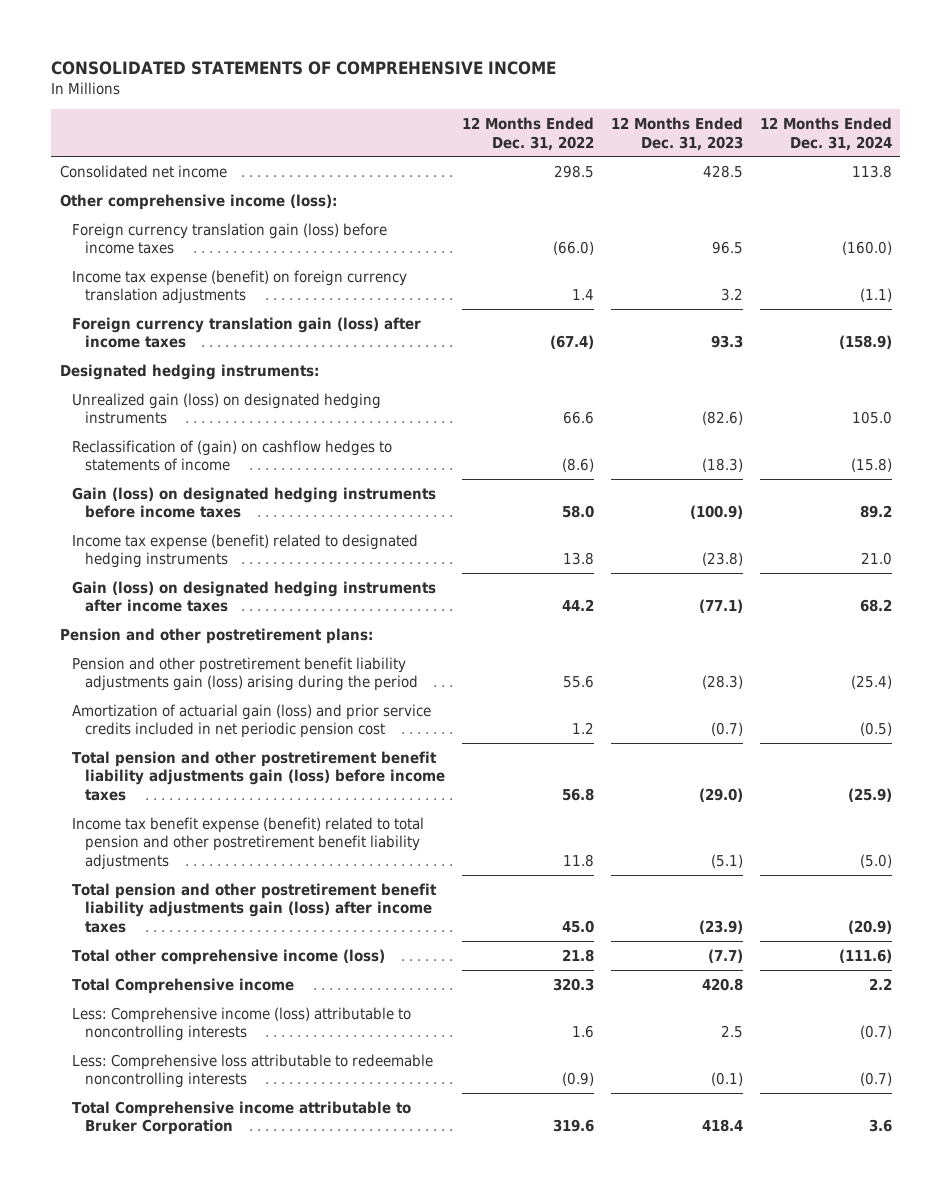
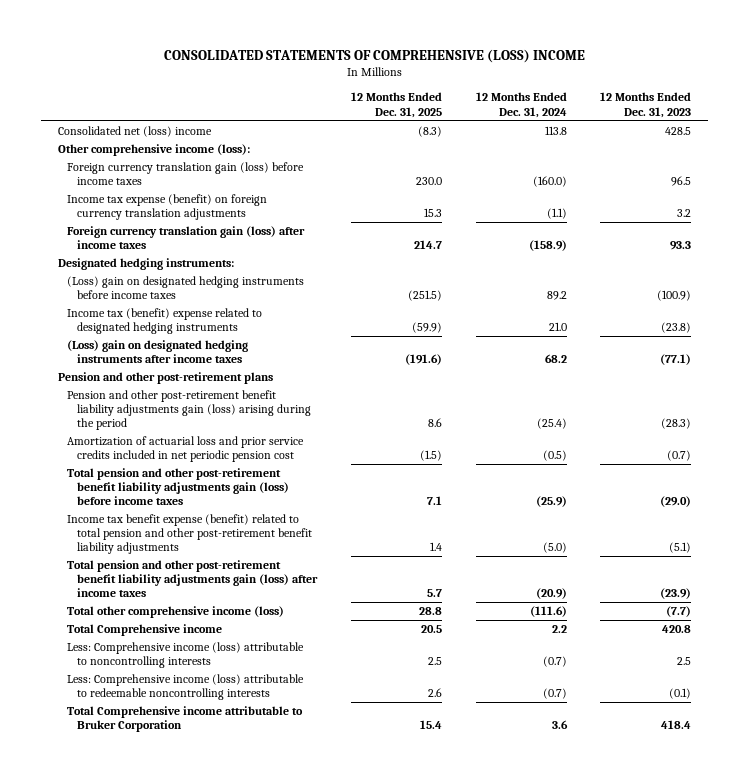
- CONSOLIDATED STATEMENTS OF COMPREHENSIVE INCOME
+ CONSOLIDATED STATEMENTS OF COMPREHENSIVE (LOSS) INCOME
- | 12 Months Ended Dec. 31, 2022 | 12 Months Ended Dec. 31, 2023 | 12 Months Ended Dec. 31, 2024
+ | 12 Months Ended Dec. 31, 2025 | 12 Months Ended Dec. 31, 2024 | 12 Months Ended Dec. 31, 2023
- Consolidated net income | 298.5 | 428.5 | 113.8
+ Consolidated net (loss) income | (8.3) | 113.8 | 428.5
- Unrealized gain (loss) on designated hedging instruments | 66.6 | (82.6) | 105.0
- Reclassification of (gain) on cashflow hedges to statements of income | (8.6) | (18.3) | (15.8)
- Gain (loss) on designated hedging instruments before income taxes | 58.0 | (100.9) | 89.2
- Income tax expense (benefit) related to designated hedging instruments | 13.8 | (23.8) | 21.0
- Gain (loss) on designated hedging instruments after income taxes | 44.2 | (77.1) | 68.2
- Pension and other postretirement plans:
- Pension and other postretirement benefit liability adjustments gain (loss) arising during the period | 55.6 | (28.3) | (25.4)
- Amortization of actuarial gain (loss) and prior service credits included in net periodic pension cost | 1.2 | (0.7) | (0.5)
- Total pension and other postretirement benefit liability adjustments gain (loss) before income taxes | 56.8 | (29.0) | (25.9)
- Income tax benefit expense (benefit) related to total pension and other postretirement benefit liability adjustments | 11.8 | (5.1) | (5.0)
- Total pension and other postretirement benefit liability adjustments gain (loss) after income taxes | 45.0 | (23.9) | (20.9)
+ (Loss) gain on designated hedging instruments before income taxes | (251.5) | 89.2 | (100.9)
+ Income tax (benefit) expense related to designated hedging instruments | (59.9) | 21.0 | (23.8)
+ (Loss) gain on designated hedging instruments after income taxes | (191.6) | 68.2 | (77.1)
+ Pension and other post-retirement plans
+ Pension and other post-retirement benefit liability adjustments gain (loss) arising during the period | 8.6 | (25.4) | (28.3)
+ Amortization of actuarial loss and prior service credits included in net periodic pension cost | (1.5) | (0.5) | (0.7)
+ Total pension and other post-retirement benefit liability adjustments gain (loss) before income taxes | 7.1 | (25.9) | (29.0)
+ Income tax benefit expense (benefit) related to total pension and other post-retirement benefit liability adjustments | 1.4 | (5.0) | (5.1)
+ Total pension and other post-retirement benefit liability adjustments gain (loss) after income taxes | 5.7 | (20.9) | (23.9)
- Less: Comprehensive loss attributable to redeemable noncontrolling interests | (0.9) | (0.1) | (0.7)
+ Less: Comprehensive income (loss) attributable to redeemable noncontrolling interests | 2.6 | (0.7) | (0.1)

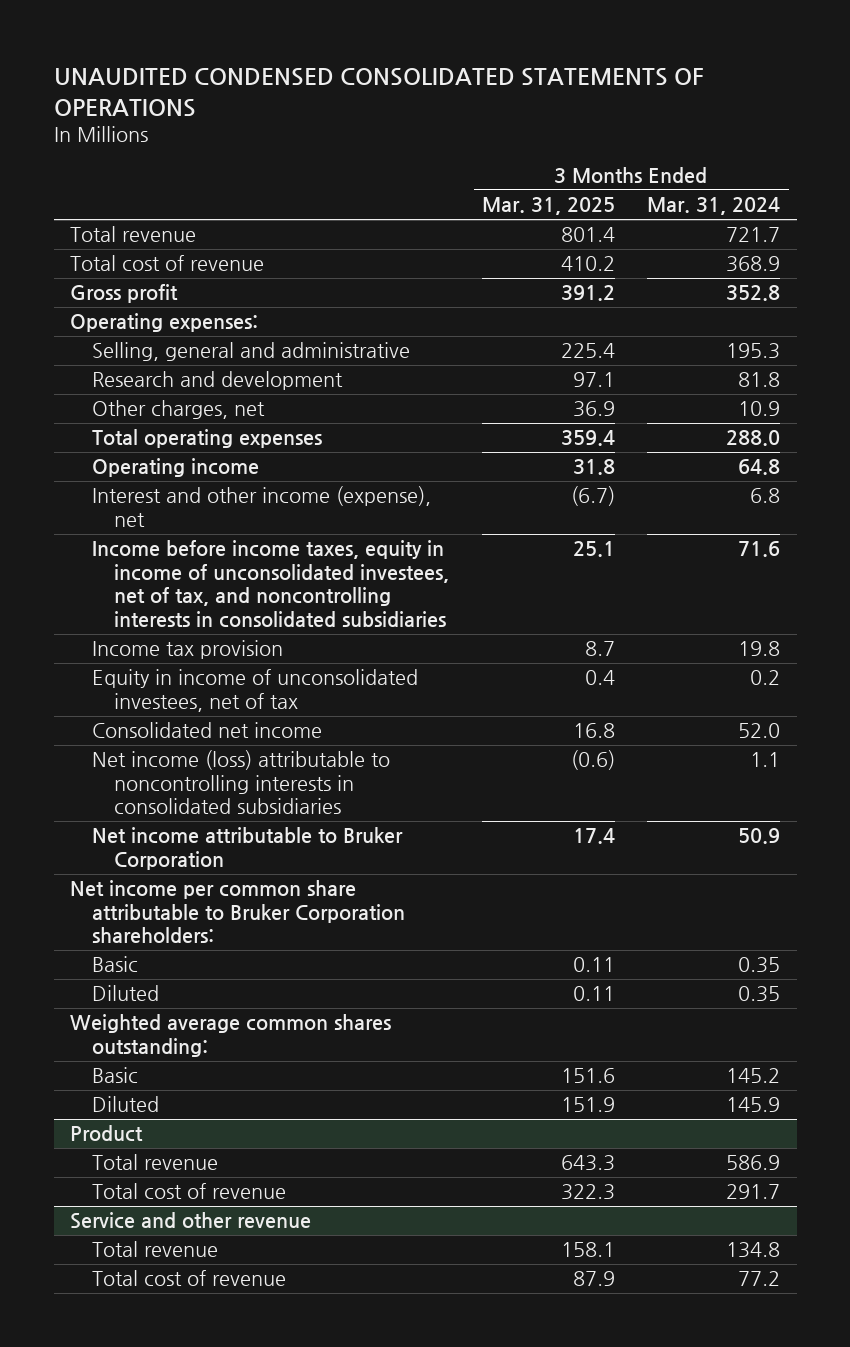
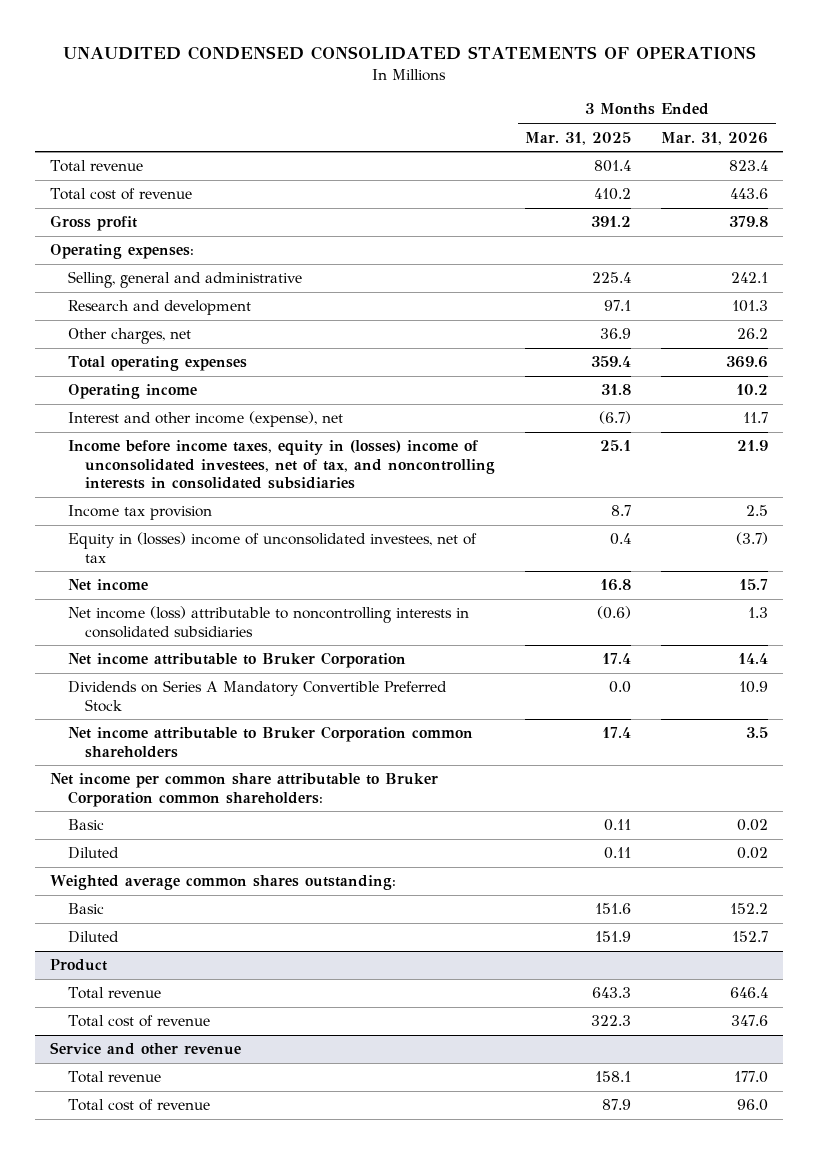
- | 3 Months Ended Mar. 31, 2025 | 3 Months Ended Mar. 31, 2024
+ | 3 Months Ended Mar. 31, 2025 | 3 Months Ended Mar. 31, 2026
- Income before income taxes, equity in income of unconsolidated investees, net of tax, and noncontrolling interests in consolidated subsidiaries | 25.1 | 71.6
+ Income before income taxes, equity in (losses) income of unconsolidated investees, net of tax, and noncontrolling interests in consolidated subsidiaries | 25.1 | 21.9
- Equity in income of unconsolidated investees, net of tax | 0.4 | 0.2
- Consolidated net income | 16.8 | 52.0
+ Equity in (losses) income of unconsolidated investees, net of tax | 0.4 | (3.7)
+ Net income | 16.8 | 15.7
- Net income per common share attributable to Bruker Corporation shareholders:
+ Dividends on Series A Mandatory Convertible Preferred Stock | 0.0 | 10.9
+ Net income attributable to Bruker Corporation common shareholders | 17.4 | 3.5
+ Net income per common share attributable to Bruker Corporation common shareholders:

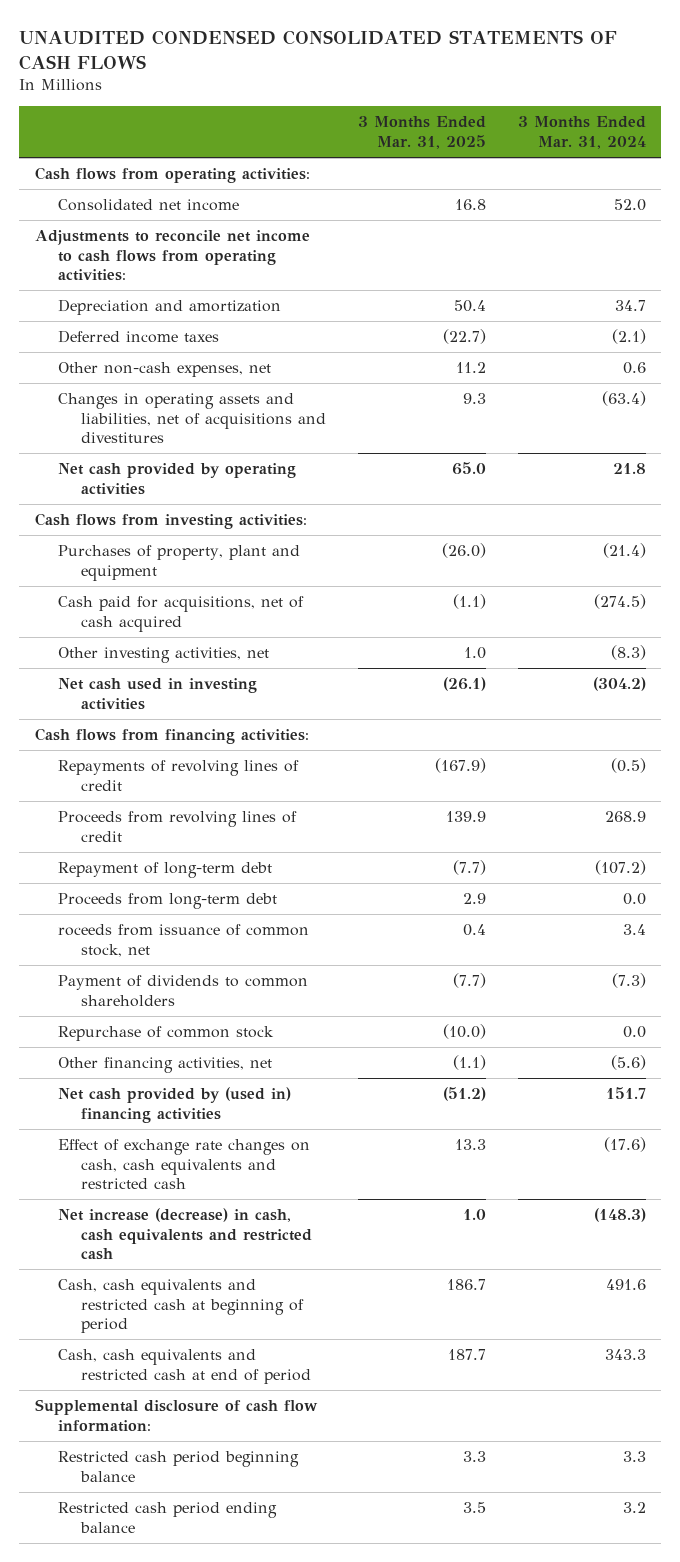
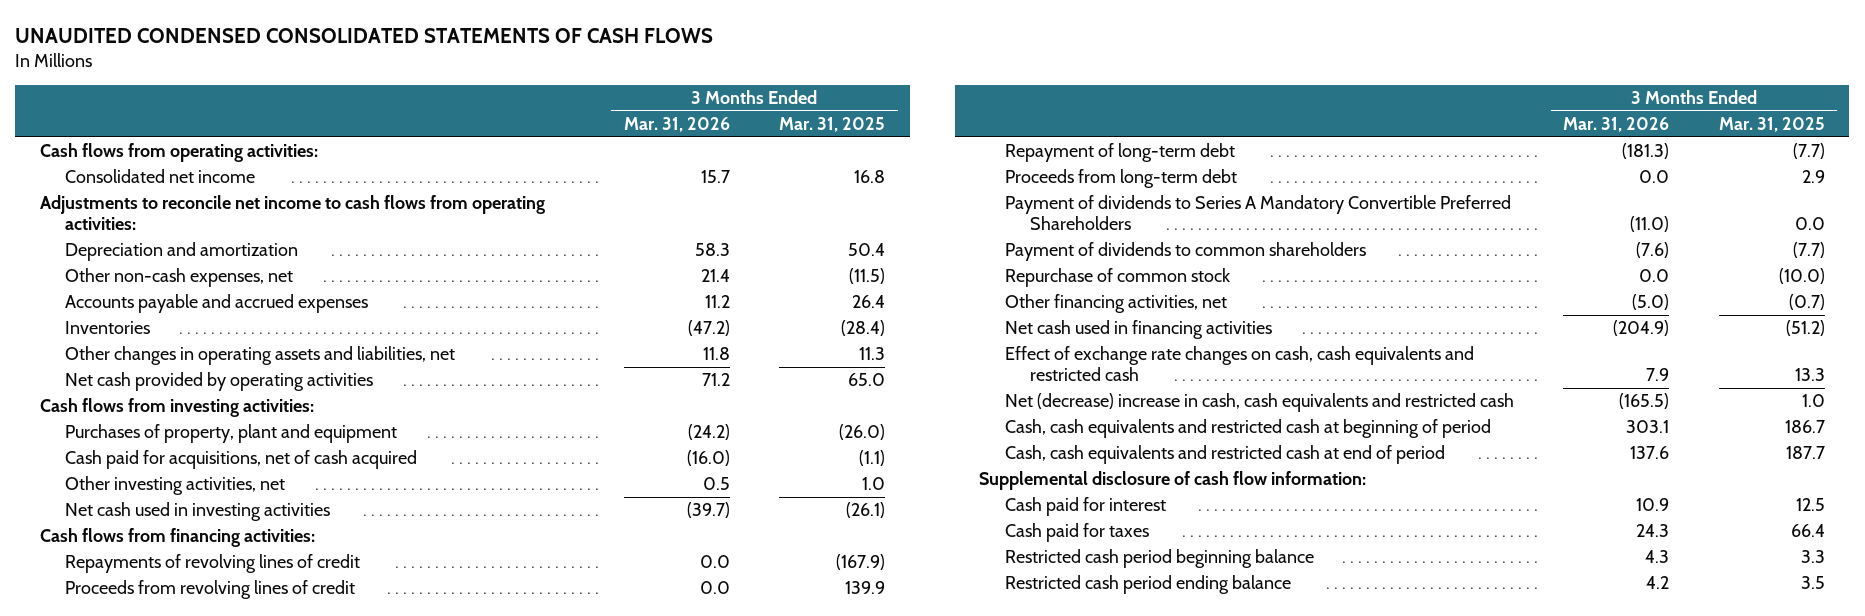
- | 3 Months Ended Mar. 31, 2025 | 3 Months Ended Mar. 31, 2024
+ | 3 Months Ended Mar. 31, 2026 | 3 Months Ended Mar. 31, 2025
- Deferred income taxes | (22.7) | (2.1)
- Other non-cash expenses, net | 11.2 | 0.6
- Changes in operating assets and liabilities, net of acquisitions and divestitures | 9.3 | (63.4)
+ Other non-cash expenses, net | 21.4 | (11.5)
+ Accounts payable and accrued expenses | 11.2 | 26.4
+ Inventories | (47.2) | (28.4)
+ Other changes in operating assets and liabilities, net | 11.8 | 11.3
- roceeds from issuance of common stock, net | 0.4 | 3.4
+ Payment of dividends to Series A Mandatory Convertible Preferred Shareholders | (11.0) | 0.0
- Other financing activities, net | (1.1) | (5.6)
- Net cash provided by (used in) financing activities | (51.2) | 151.7
+ Other financing activities, net | (5.0) | (0.7)
+ Net cash used in financing activities | (204.9) | (51.2)
- Net increase (decrease) in cash, cash equivalents and restricted cash | 1.0 | (148.3)
+ Net (decrease) increase in cash, cash equivalents and restricted cash | (165.5) | 1.0
+ Cash paid for interest | 10.9 | 12.5
+ Cash paid for taxes | 24.3 | 66.4

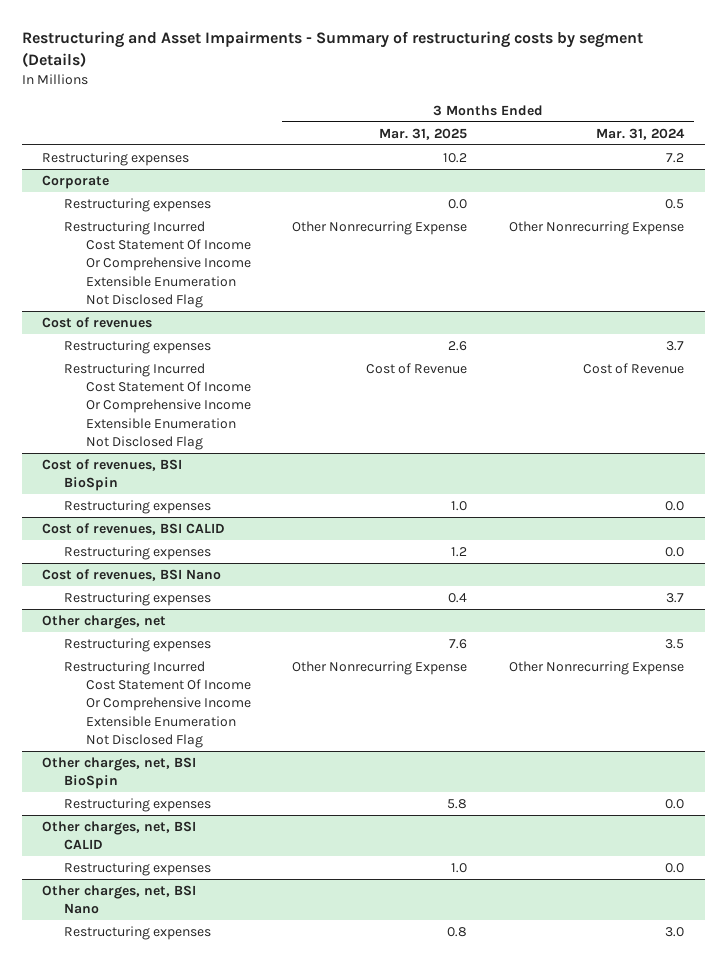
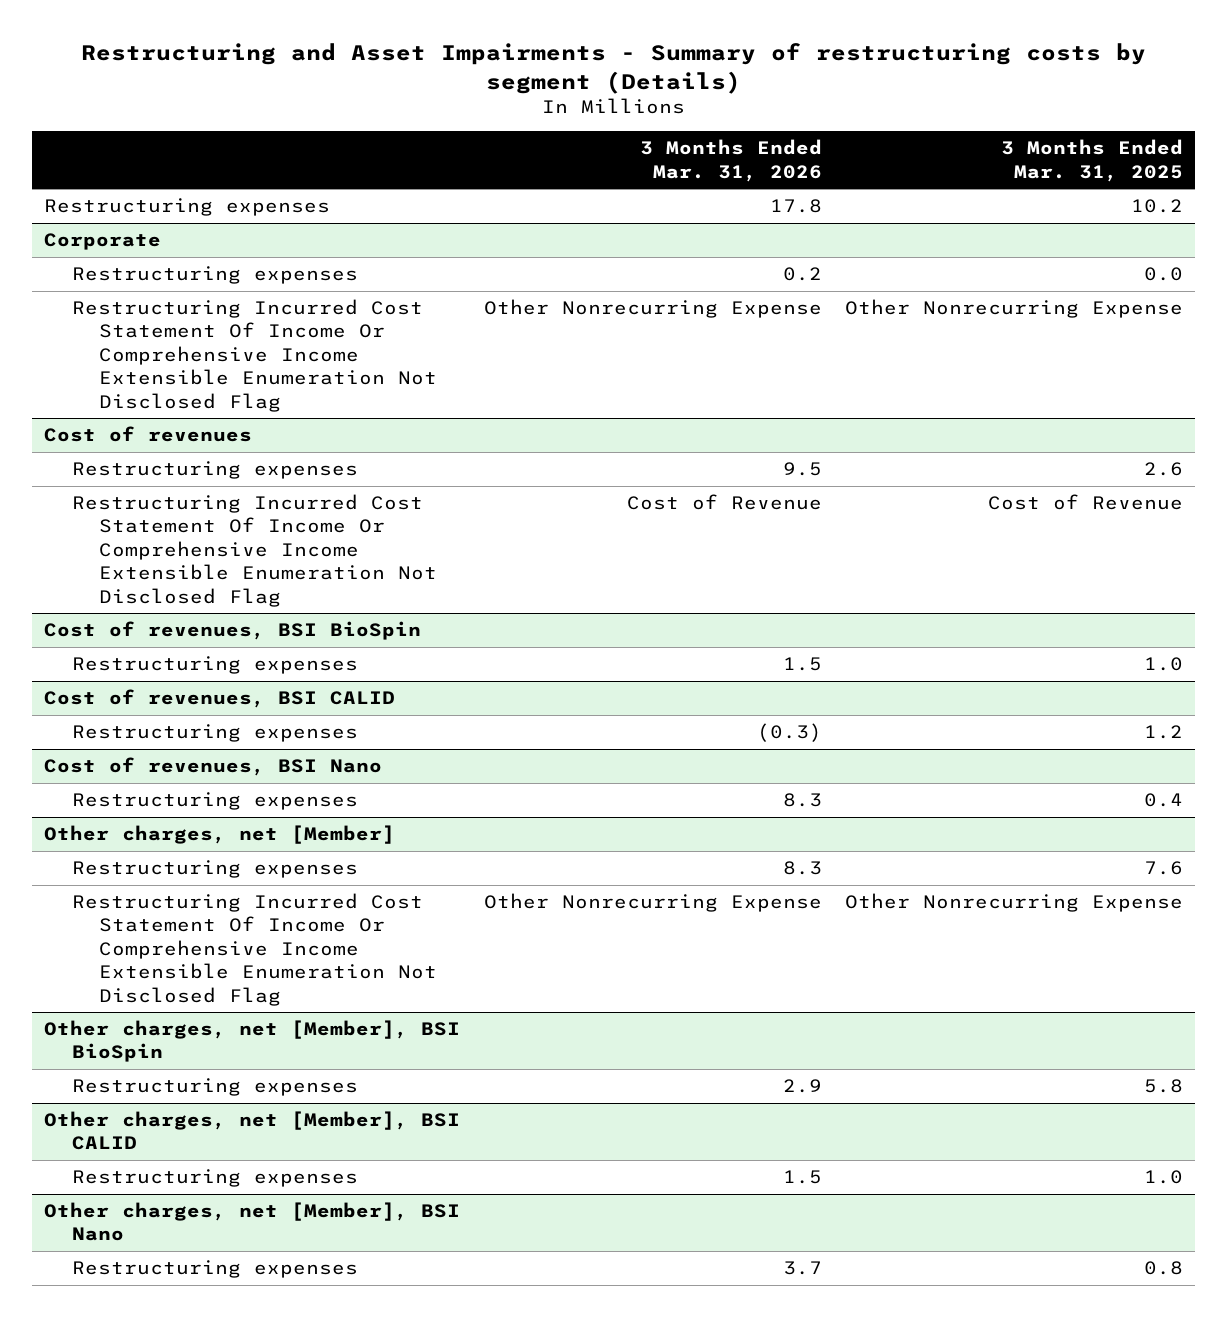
- | 3 Months Ended Mar. 31, 2025 | 3 Months Ended Mar. 31, 2024
+ | 3 Months Ended Mar. 31, 2026 | 3 Months Ended Mar. 31, 2025
- Other charges, net
+ Other charges, net [Member]
- Other charges, net, BSI BioSpin
+ Other charges, net [Member], BSI BioSpin
- Other charges, net, BSI CALID
+ Other charges, net [Member], BSI CALID
- Other charges, net, BSI Nano
+ Other charges, net [Member], BSI Nano

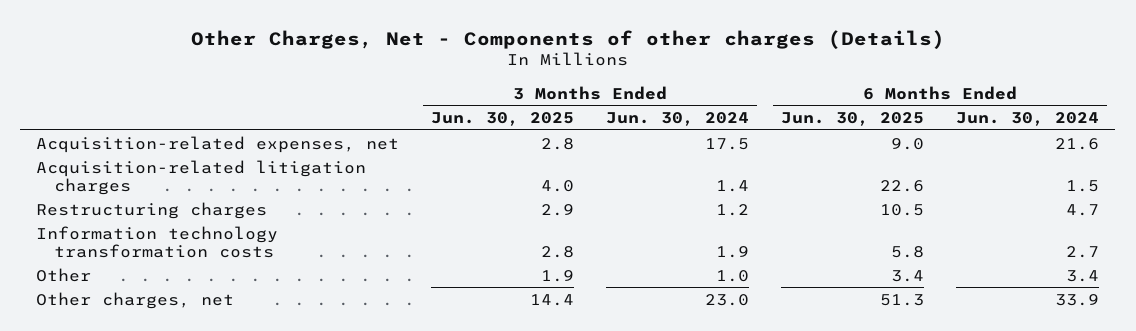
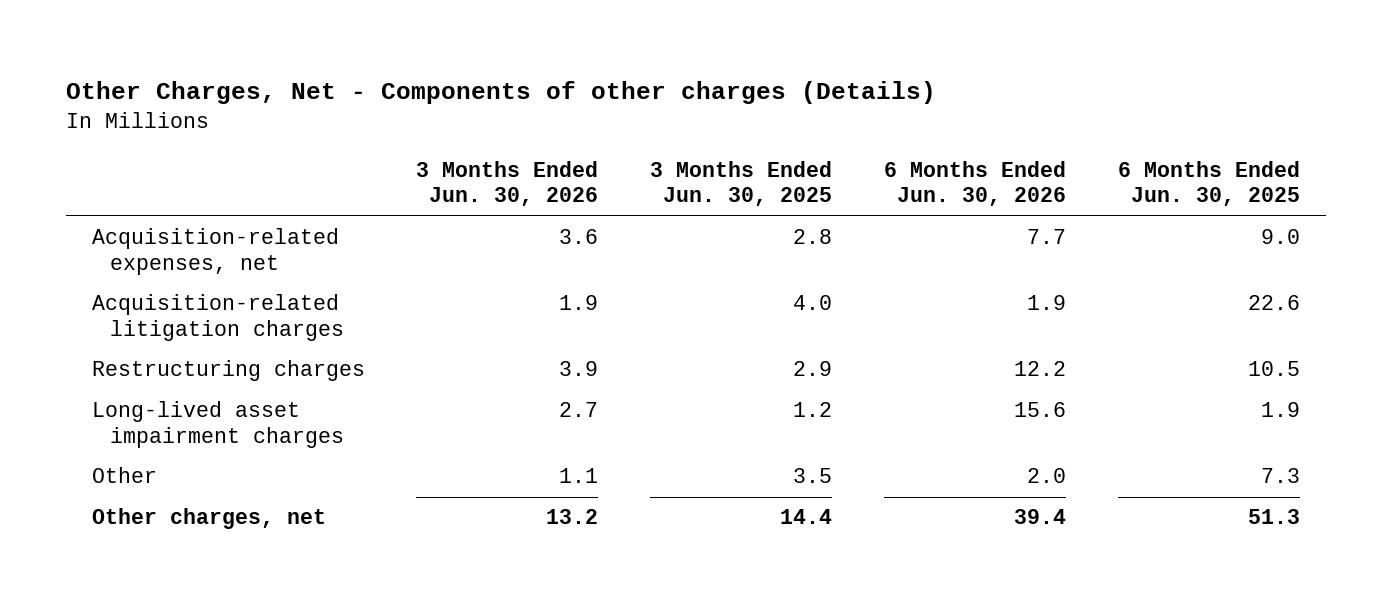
- | 3 Months Ended Jun. 30, 2025 | 3 Months Ended Jun. 30, 2024 | 6 Months Ended Jun. 30, 2025 | 6 Months Ended Jun. 30, 2024
+ | 3 Months Ended Jun. 30, 2026 | 3 Months Ended Jun. 30, 2025 | 6 Months Ended Jun. 30, 2026 | 6 Months Ended Jun. 30, 2025
- Information technology transformation costs | 2.8 | 1.9 | 5.8 | 2.7
- Other | 1.9 | 1.0 | 3.4 | 3.4
+ Long-lived asset impairment charges | 2.7 | 1.2 | 15.6 | 1.9
+ Other | 1.1 | 3.5 | 2.0 | 7.3

